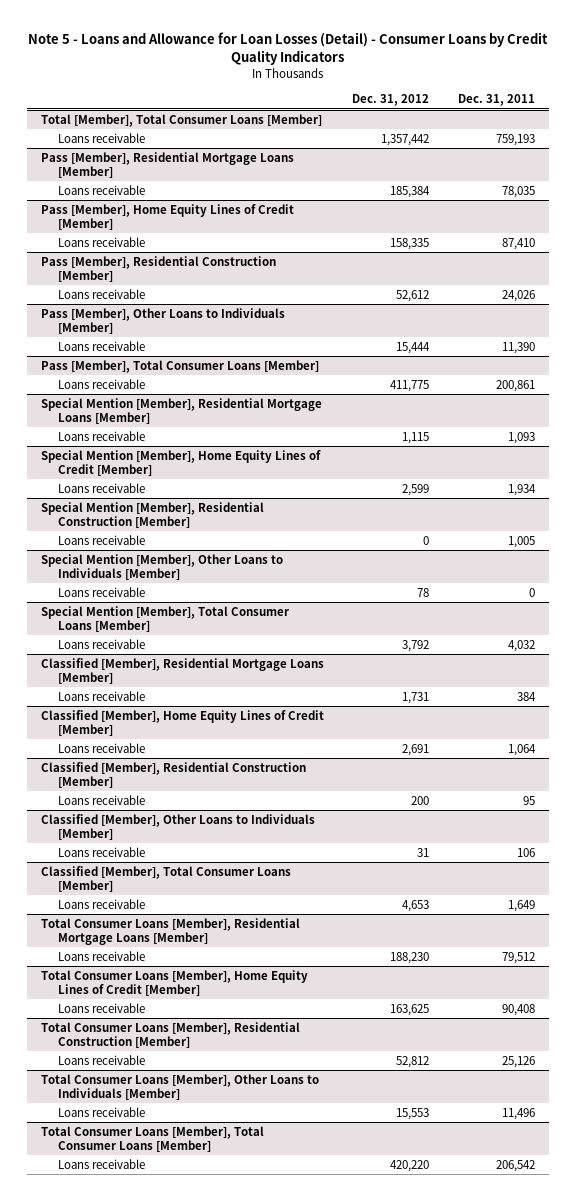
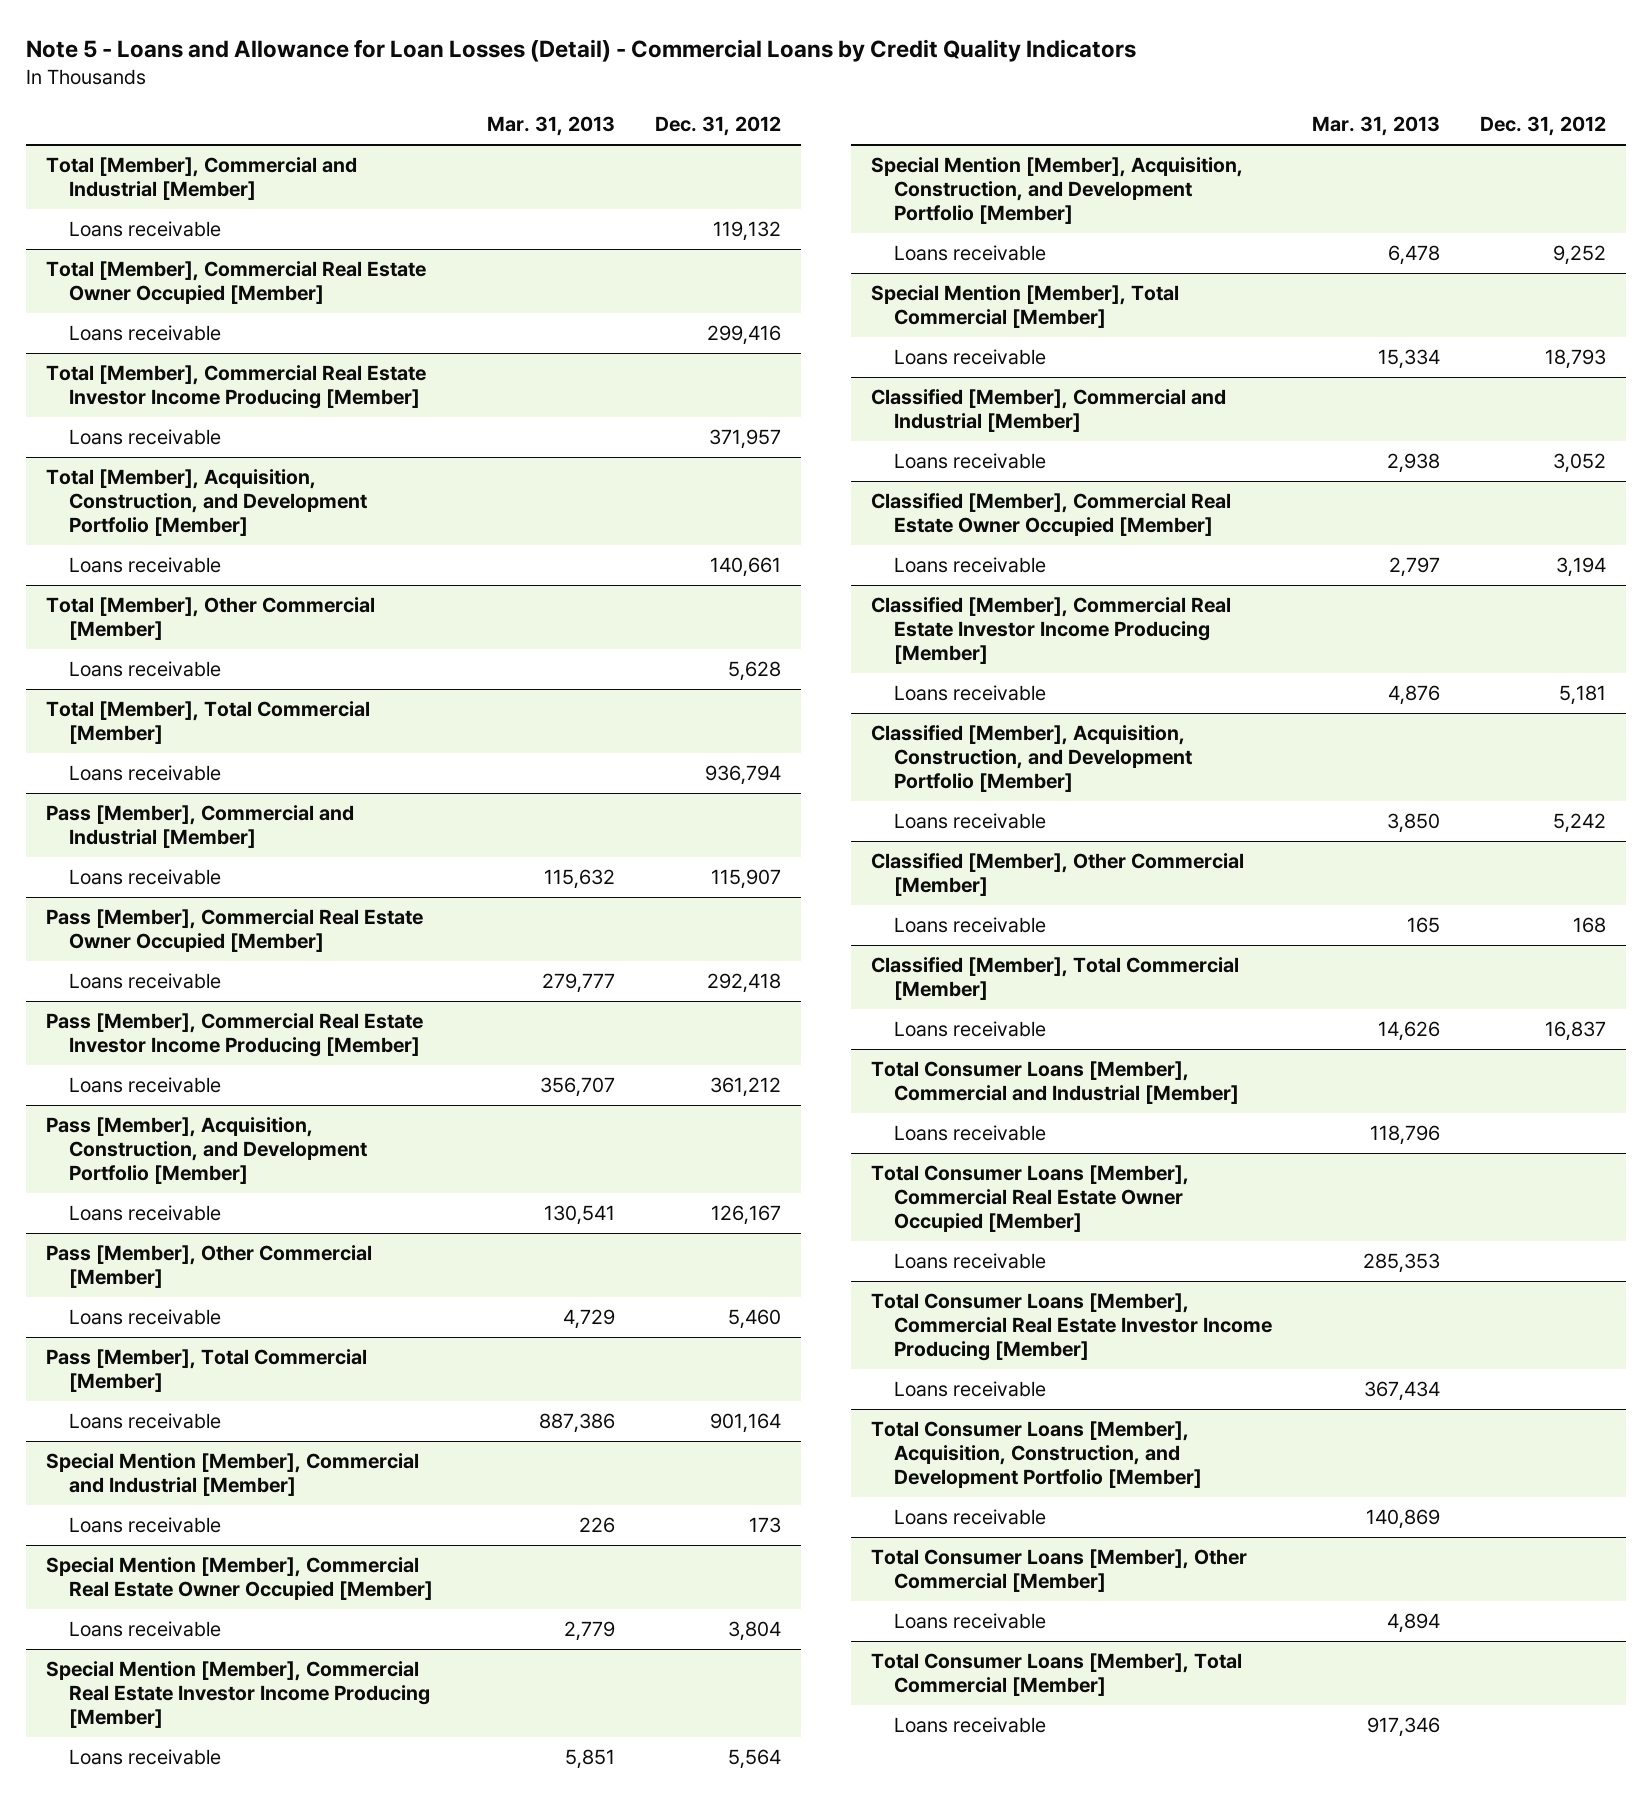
- Note 5 - Loans and Allowance for Loan Losses (Detail) - Consumer Loans by Credit Quality Indicators
+ Note 5 - Loans and Allowance for Loan Losses (Detail) - Commercial Loans by Credit Quality Indicators
- | Dec. 31, 2012 | Dec. 31, 2011
+ | Mar. 31, 2013 | Dec. 31, 2012
- Total [Member], Total Consumer Loans [Member]
- Loans receivable | 1,357,442 | 759,193
- Pass [Member], Residential Mortgage Loans [Member]
- Loans receivable | 185,384 | 78,035
- Pass [Member], Home Equity Lines of Credit [Member]
- Loans receivable | 158,335 | 87,410
- Pass [Member], Residential Construction [Member]
- Loans receivable | 52,612 | 24,026
- Pass [Member], Other Loans to Individuals [Member]
- Loans receivable | 15,444 | 11,390
- Pass [Member], Total Consumer Loans [Member]
- Loans receivable | 411,775 | 200,861
- Special Mention [Member], Residential Mortgage Loans [Member]
- Loans receivable | 1,115 | 1,093
- Special Mention [Member], Home Equity Lines of Credit [Member]
- Loans receivable | 2,599 | 1,934
- Special Mention [Member], Residential Construction [Member]
- Loans receivable | 0 | 1,005
- Special Mention [Member], Other Loans to Individuals [Member]
- Loans receivable | 78 | 0
- Special Mention [Member], Total Consumer Loans [Member]
- Loans receivable | 3,792 | 4,032
- Classified [Member], Residential Mortgage Loans [Member]
- Loans receivable | 1,731 | 384
- Classified [Member], Home Equity Lines of Credit [Member]
- Loans receivable | 2,691 | 1,064
- Classified [Member], Residential Construction [Member]
- Loans receivable | 200 | 95
- Classified [Member], Other Loans to Individuals [Member]
- Loans receivable | 31 | 106
- Classified [Member], Total Consumer Loans [Member]
- Loans receivable | 4,653 | 1,649
- Total Consumer Loans [Member], Residential Mortgage Loans [Member]
- Loans receivable | 188,230 | 79,512
- Total Consumer Loans [Member], Home Equity Lines of Credit [Member]
- Loans receivable | 163,625 | 90,408
- Total Consumer Loans [Member], Residential Construction [Member]
- Loans receivable | 52,812 | 25,126
- Total Consumer Loans [Member], Other Loans to Individuals [Member]
- Loans receivable | 15,553 | 11,496
- Total Consumer Loans [Member], Total Consumer Loans [Member]
- Loans receivable | 420,220 | 206,542
+ Total [Member], Commercial and Industrial [Member]
+ Loans receivable | | 119,132
+ Total [Member], Commercial Real Estate Owner Occupied [Member]
+ Loans receivable | | 299,416
+ Total [Member], Commercial Real Estate Investor Income Producing [Member]
+ Loans receivable | | 371,957
+ Total [Member], Acquisition, Construction, and Development Portfolio [Member]
+ Loans receivable | | 140,661
+ Total [Member], Other Commercial [Member]
+ Loans receivable | | 5,628
+ Total [Member], Total Commercial [Member]
+ Loans receivable | | 936,794
+ Pass [Member], Commercial and Industrial [Member]
+ Loans receivable | 115,632 | 115,907
+ Pass [Member], Commercial Real Estate Owner Occupied [Member]
+ Loans receivable | 279,777 | 292,418
+ Pass [Member], Commercial Real Estate Investor Income Producing [Member]
+ Loans receivable | 356,707 | 361,212
+ Pass [Member], Acquisition, Construction, and Development Portfolio [Member]
+ Loans receivable | 130,541 | 126,167
+ Pass [Member], Other Commercial [Member]
+ Loans receivable | 4,729 | 5,460
+ Pass [Member], Total Commercial [Member]
+ Loans receivable | 887,386 | 901,164
+ Special Mention [Member], Commercial and Industrial [Member]
+ Loans receivable | 226 | 173
+ Special Mention [Member], Commercial Real Estate Owner Occupied [Member]
+ Loans receivable | 2,779 | 3,804
+ Special Mention [Member], Commercial Real Estate Investor Income Producing [Member]
+ Loans receivable | 5,851 | 5,564
+ Special Mention [Member], Acquisition, Construction, and Development Portfolio [Member]
+ Loans receivable | 6,478 | 9,252
+ Special Mention [Member], Total Commercial [Member]
+ Loans receivable | 15,334 | 18,793
+ Classified [Member], Commercial and Industrial [Member]
+ Loans receivable | 2,938 | 3,052
+ Classified [Member], Commercial Real Estate Owner Occupied [Member]
+ Loans receivable | 2,797 | 3,194
+ Classified [Member], Commercial Real Estate Investor Income Producing [Member]
+ Loans receivable | 4,876 | 5,181
+ Classified [Member], Acquisition, Construction, and Development Portfolio [Member]
+ Loans receivable | 3,850 | 5,242
+ Classified [Member], Other Commercial [Member]
+ Loans receivable | 165 | 168
+ Classified [Member], Total Commercial [Member]
+ Loans receivable | 14,626 | 16,837
+ Total Consumer Loans [Member], Commercial and Industrial [Member]
+ Loans receivable | 118,796 |
+ Total Consumer Loans [Member], Commercial Real Estate Owner Occupied [Member]
+ Loans receivable | 285,353 |
+ Total Consumer Loans [Member], Commercial Real Estate Investor Income Producing [Member]
+ Loans receivable | 367,434 |
+ Total Consumer Loans [Member], Acquisition, Construction, and Development Portfolio [Member]
+ Loans receivable | 140,869 |
+ Total Consumer Loans [Member], Other Commercial [Member]
+ Loans receivable | 4,894 |
+ Total Consumer Loans [Member], Total Commercial [Member]
+ Loans receivable | 917,346 |

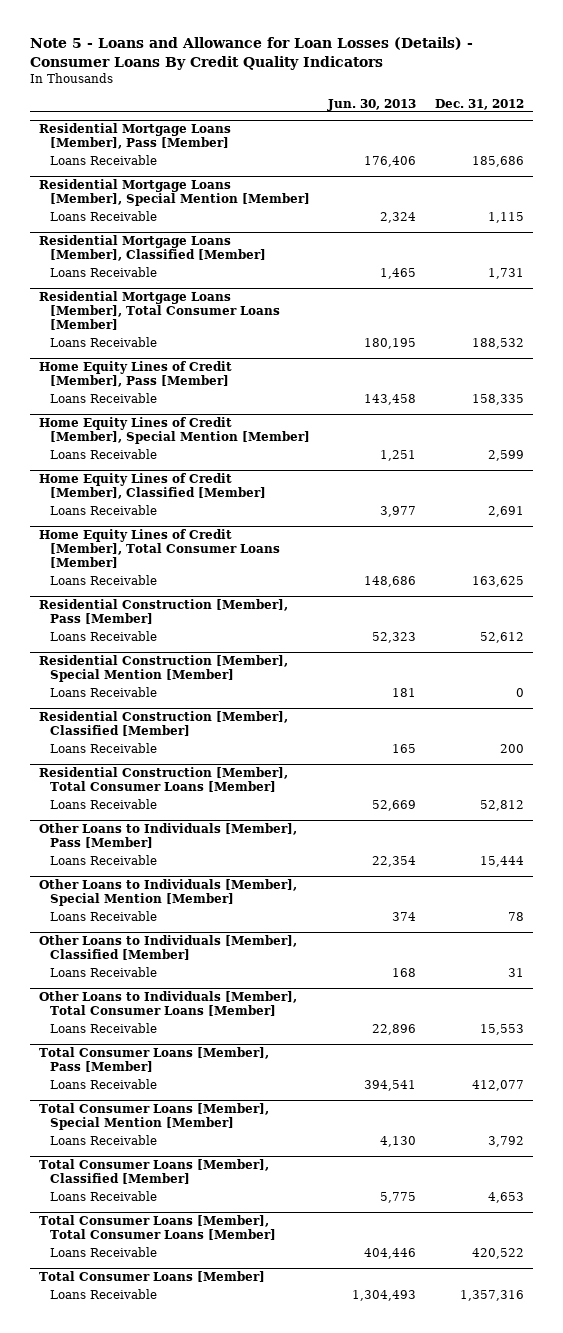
- Note 5 - Loans and Allowance for Loan Losses (Detail) - Commercial Loans by Credit Quality Indicators
+ Note 5 - Loans and Allowance for Loan Losses (Details) - Consumer Loans By Credit Quality Indicators
- | Mar. 31, 2013 | Dec. 31, 2012
+ | Jun. 30, 2013 | Dec. 31, 2012
- Total [Member], Commercial and Industrial [Member]
- Loans receivable | | 119,132
- Total [Member], Commercial Real Estate Owner Occupied [Member]
- Loans receivable | | 299,416
- Total [Member], Commercial Real Estate Investor Income Producing [Member]
- Loans receivable | | 371,957
- Total [Member], Acquisition, Construction, and Development Portfolio [Member]
- Loans receivable | | 140,661
- Total [Member], Other Commercial [Member]
- Loans receivable | | 5,628
- Total [Member], Total Commercial [Member]
- Loans receivable | | 936,794
- Pass [Member], Commercial and Industrial [Member]
- Loans receivable | 115,632 | 115,907
- Pass [Member], Commercial Real Estate Owner Occupied [Member]
- Loans receivable | 279,777 | 292,418
- Pass [Member], Commercial Real Estate Investor Income Producing [Member]
- Loans receivable | 356,707 | 361,212
- Pass [Member], Acquisition, Construction, and Development Portfolio [Member]
- Loans receivable | 130,541 | 126,167
- Pass [Member], Other Commercial [Member]
- Loans receivable | 4,729 | 5,460
- Pass [Member], Total Commercial [Member]
- Loans receivable | 887,386 | 901,164
- Special Mention [Member], Commercial and Industrial [Member]
- Loans receivable | 226 | 173
- Special Mention [Member], Commercial Real Estate Owner Occupied [Member]
- Loans receivable | 2,779 | 3,804
- Special Mention [Member], Commercial Real Estate Investor Income Producing [Member]
- Loans receivable | 5,851 | 5,564
- Special Mention [Member], Acquisition, Construction, and Development Portfolio [Member]
- Loans receivable | 6,478 | 9,252
- Special Mention [Member], Total Commercial [Member]
- Loans receivable | 15,334 | 18,793
- Classified [Member], Commercial and Industrial [Member]
- Loans receivable | 2,938 | 3,052
- Classified [Member], Commercial Real Estate Owner Occupied [Member]
- Loans receivable | 2,797 | 3,194
- Classified [Member], Commercial Real Estate Investor Income Producing [Member]
- Loans receivable | 4,876 | 5,181
- Classified [Member], Acquisition, Construction, and Development Portfolio [Member]
- Loans receivable | 3,850 | 5,242
- Classified [Member], Other Commercial [Member]
- Loans receivable | 165 | 168
- Classified [Member], Total Commercial [Member]
- Loans receivable | 14,626 | 16,837
- Total Consumer Loans [Member], Commercial and Industrial [Member]
- Loans receivable | 118,796 |
- Total Consumer Loans [Member], Commercial Real Estate Owner Occupied [Member]
- Loans receivable | 285,353 |
- Total Consumer Loans [Member], Commercial Real Estate Investor Income Producing [Member]
- Loans receivable | 367,434 |
- Total Consumer Loans [Member], Acquisition, Construction, and Development Portfolio [Member]
- Loans receivable | 140,869 |
- Total Consumer Loans [Member], Other Commercial [Member]
- Loans receivable | 4,894 |
- Total Consumer Loans [Member], Total Commercial [Member]
- Loans receivable | 917,346 |
+ Residential Mortgage Loans [Member], Pass [Member]
+ Loans Receivable | 176,406 | 185,686
+ Residential Mortgage Loans [Member], Special Mention [Member]
+ Loans Receivable | 2,324 | 1,115
+ Residential Mortgage Loans [Member], Classified [Member]
+ Loans Receivable | 1,465 | 1,731
+ Residential Mortgage Loans [Member], Total Consumer Loans [Member]
+ Loans Receivable | 180,195 | 188,532
+ Home Equity Lines of Credit [Member], Pass [Member]
+ Loans Receivable | 143,458 | 158,335
+ Home Equity Lines of Credit [Member], Special Mention [Member]
+ Loans Receivable | 1,251 | 2,599
+ Home Equity Lines of Credit [Member], Classified [Member]
+ Loans Receivable | 3,977 | 2,691
+ Home Equity Lines of Credit [Member], Total Consumer Loans [Member]
+ Loans Receivable | 148,686 | 163,625
+ Residential Construction [Member], Pass [Member]
+ Loans Receivable | 52,323 | 52,612
+ Residential Construction [Member], Special Mention [Member]
+ Loans Receivable | 181 | 0
+ Residential Construction [Member], Classified [Member]
+ Loans Receivable | 165 | 200
+ Residential Construction [Member], Total Consumer Loans [Member]
+ Loans Receivable | 52,669 | 52,812
+ Other Loans to Individuals [Member], Pass [Member]
+ Loans Receivable | 22,354 | 15,444
+ Other Loans to Individuals [Member], Special Mention [Member]
+ Loans Receivable | 374 | 78
+ Other Loans to Individuals [Member], Classified [Member]
+ Loans Receivable | 168 | 31
+ Other Loans to Individuals [Member], Total Consumer Loans [Member]
+ Loans Receivable | 22,896 | 15,553
+ Total Consumer Loans [Member], Pass [Member]
+ Loans Receivable | 394,541 | 412,077
+ Total Consumer Loans [Member], Special Mention [Member]
+ Loans Receivable | 4,130 | 3,792
+ Total Consumer Loans [Member], Classified [Member]
+ Loans Receivable | 5,775 | 4,653
+ Total Consumer Loans [Member], Total Consumer Loans [Member]
+ Loans Receivable | 404,446 | 420,522
+ Total Consumer Loans [Member]
+ Loans Receivable | 1,304,493 | 1,357,316

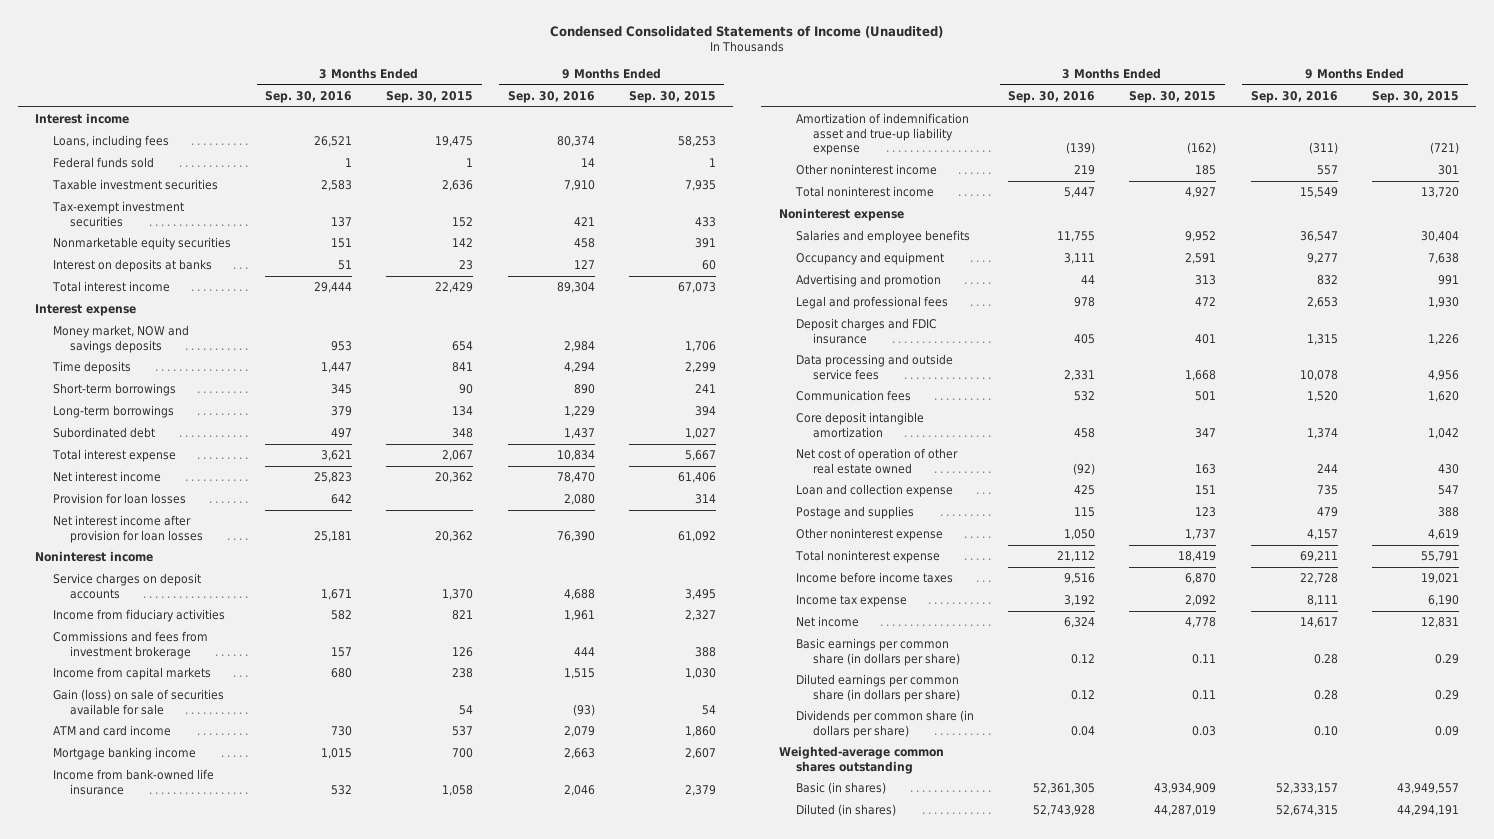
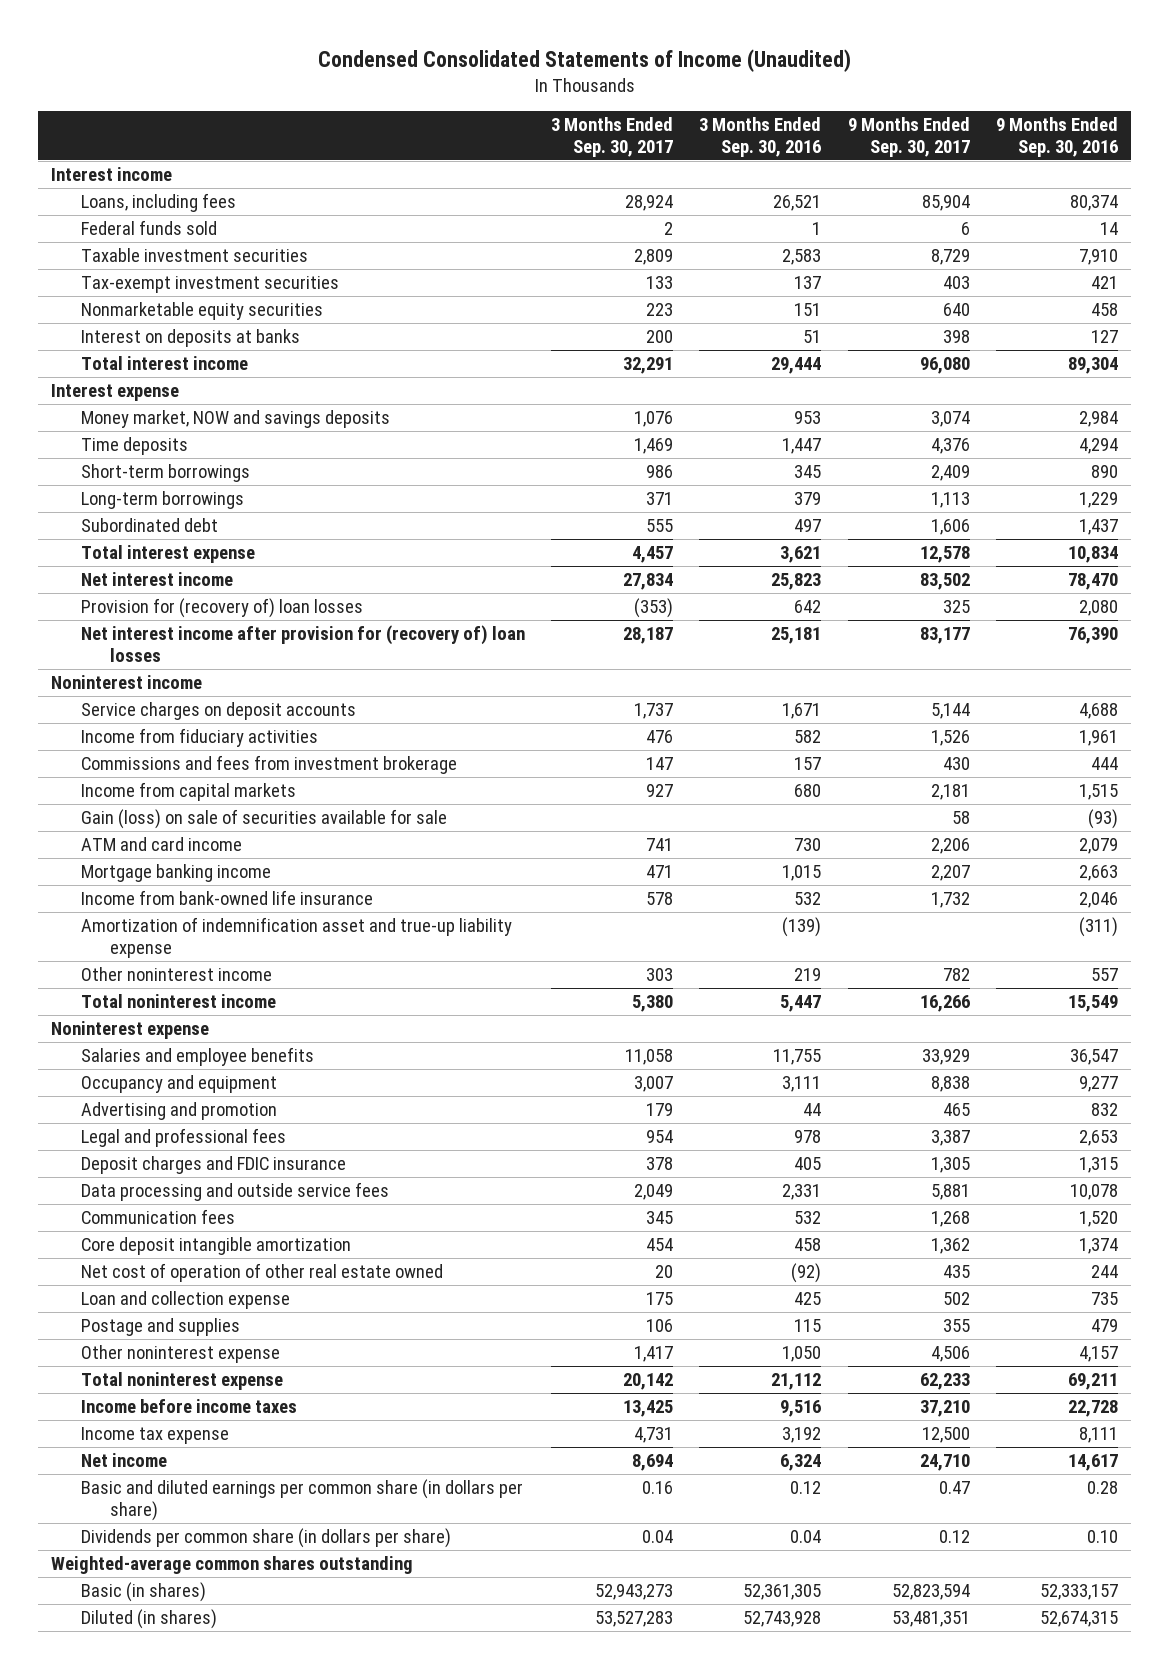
- | 3 Months Ended Sep. 30, 2016 | 3 Months Ended Sep. 30, 2015 | 9 Months Ended Sep. 30, 2016 | 9 Months Ended Sep. 30, 2015
+ | 3 Months Ended Sep. 30, 2017 | 3 Months Ended Sep. 30, 2016 | 9 Months Ended Sep. 30, 2017 | 9 Months Ended Sep. 30, 2016
- Provision for loan losses | 642 | | 2,080 | 314
- Net interest income after provision for loan losses | 25,181 | 20,362 | 76,390 | 61,092
+ Provision for (recovery of) loan losses | (353) | 642 | 325 | 2,080
+ Net interest income after provision for (recovery of) loan losses | 28,187 | 25,181 | 83,177 | 76,390
- Basic earnings per common share (in dollars per share) | 0.12 | 0.11 | 0.28 | 0.29
- Diluted earnings per common share (in dollars per share) | 0.12 | 0.11 | 0.28 | 0.29
+ Basic and diluted earnings per common share (in dollars per share) | 0.16 | 0.12 | 0.47 | 0.28

